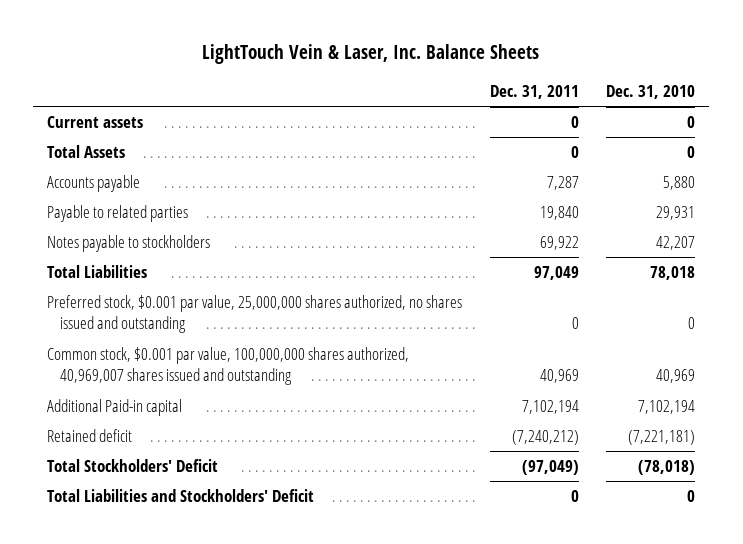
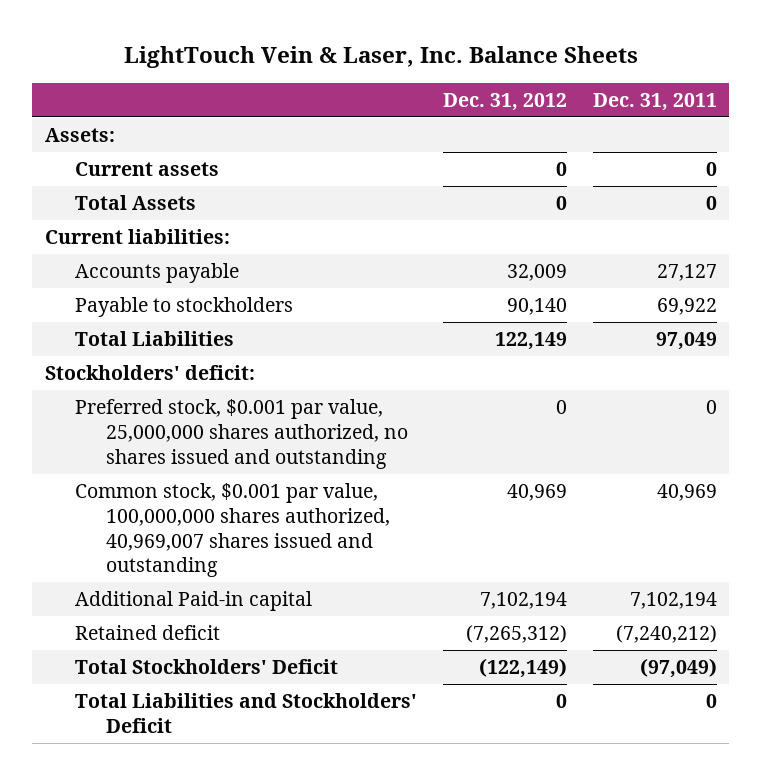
- | Dec. 31, 2011 | Dec. 31, 2010
+ | Dec. 31, 2012 | Dec. 31, 2011
+ Assets:
- Accounts payable | 7,287 | 5,880
- Payable to related parties | 19,840 | 29,931
- Notes payable to stockholders | 69,922 | 42,207
+ Current liabilities:
+ Accounts payable | 32,009 | 27,127
+ Payable to stockholders | 90,140 | 69,922
+ Stockholders' deficit:

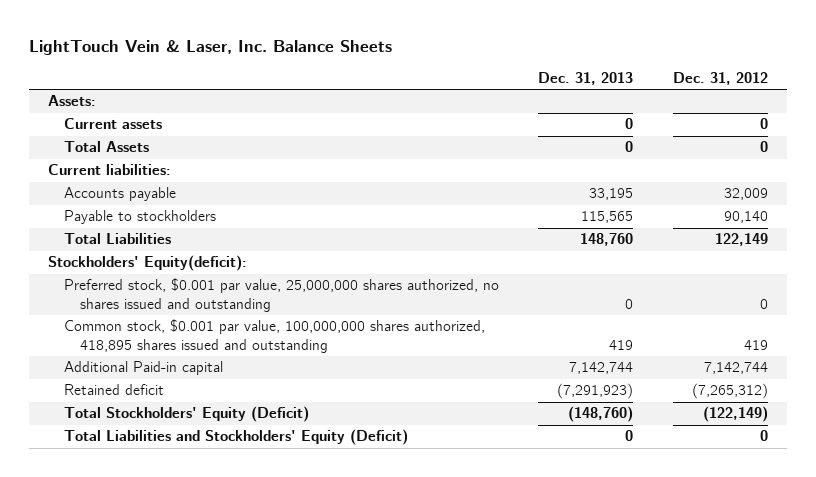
- | Dec. 31, 2012 | Dec. 31, 2011
+ | Dec. 31, 2013 | Dec. 31, 2012
- Stockholders' deficit:
+ Stockholders' Equity(deficit):
- Common stock, $0.001 par value, 100,000,000 shares authorized, 40,969,007 shares issued and outstanding | 40,969 | 40,969
- Additional Paid-in capital | 7,102,194 | 7,102,194
+ Common stock, $0.001 par value, 100,000,000 shares authorized, 418,895 shares issued and outstanding | 419 | 419
+ Additional Paid-in capital | 7,142,744 | 7,142,744
- Total Stockholders' Deficit | (122,149) | (97,049)
- Total Liabilities and Stockholders' Deficit | 0 | 0
+ Total Stockholders' Equity (Deficit) | (148,760) | (122,149)
+ Total Liabilities and Stockholders' Equity (Deficit) | 0 | 0

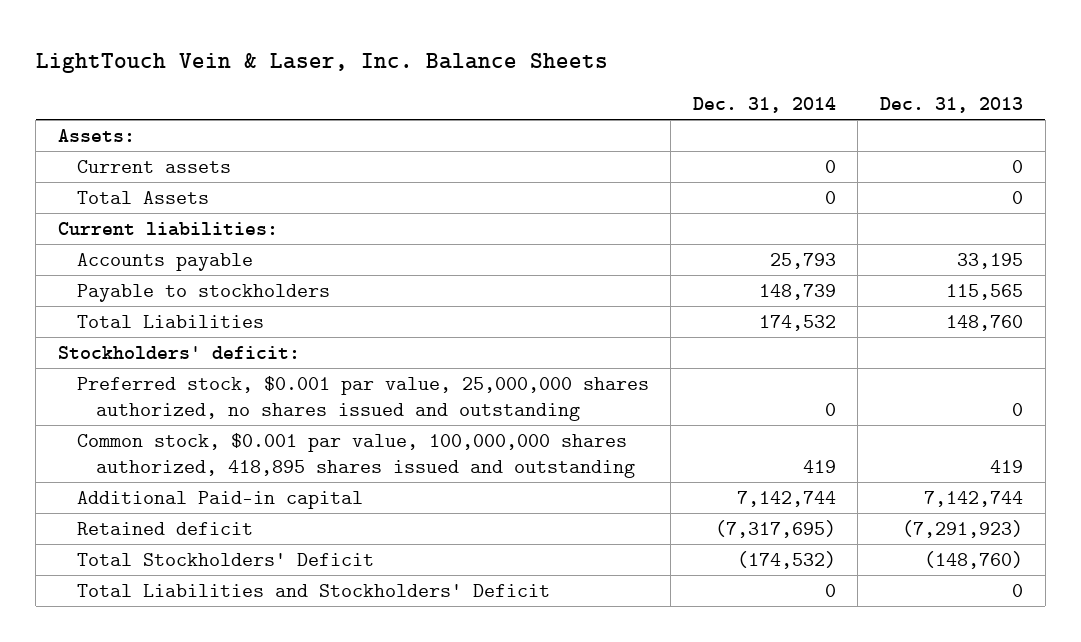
- | Dec. 31, 2013 | Dec. 31, 2012
+ | Dec. 31, 2014 | Dec. 31, 2013
- Stockholders' Equity(deficit):
+ Stockholders' deficit:
- Total Stockholders' Equity (Deficit) | (148,760) | (122,149)
- Total Liabilities and Stockholders' Equity (Deficit) | 0 | 0
+ Total Stockholders' Deficit | (174,532) | (148,760)
+ Total Liabilities and Stockholders' Deficit | 0 | 0

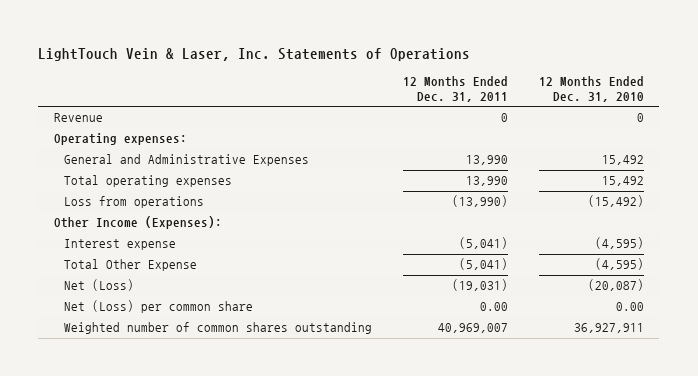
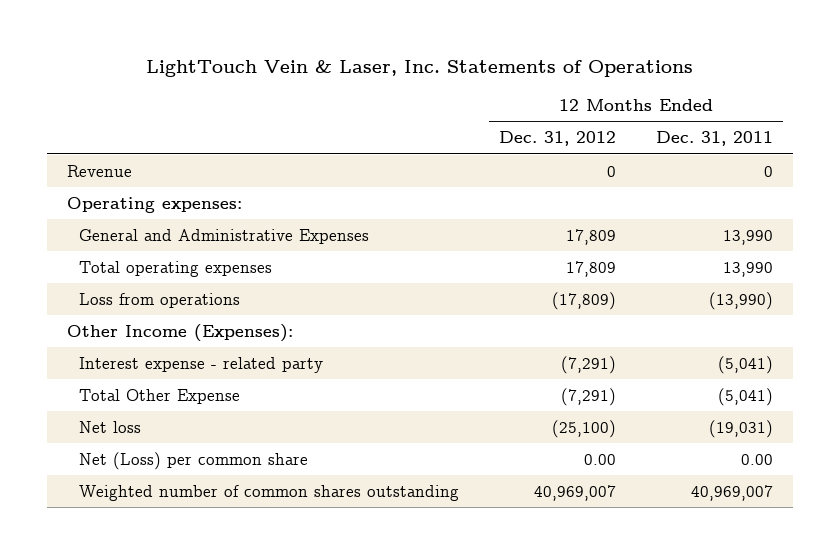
- | 12 Months Ended Dec. 31, 2011 | 12 Months Ended Dec. 31, 2010
+ | 12 Months Ended Dec. 31, 2012 | 12 Months Ended Dec. 31, 2011
- Interest expense | (5,041) | (4,595)
+ Interest expense - related party | (7,291) | (5,041)
- Net (Loss) | (19,031) | (20,087)
+ Net loss | (25,100) | (19,031)

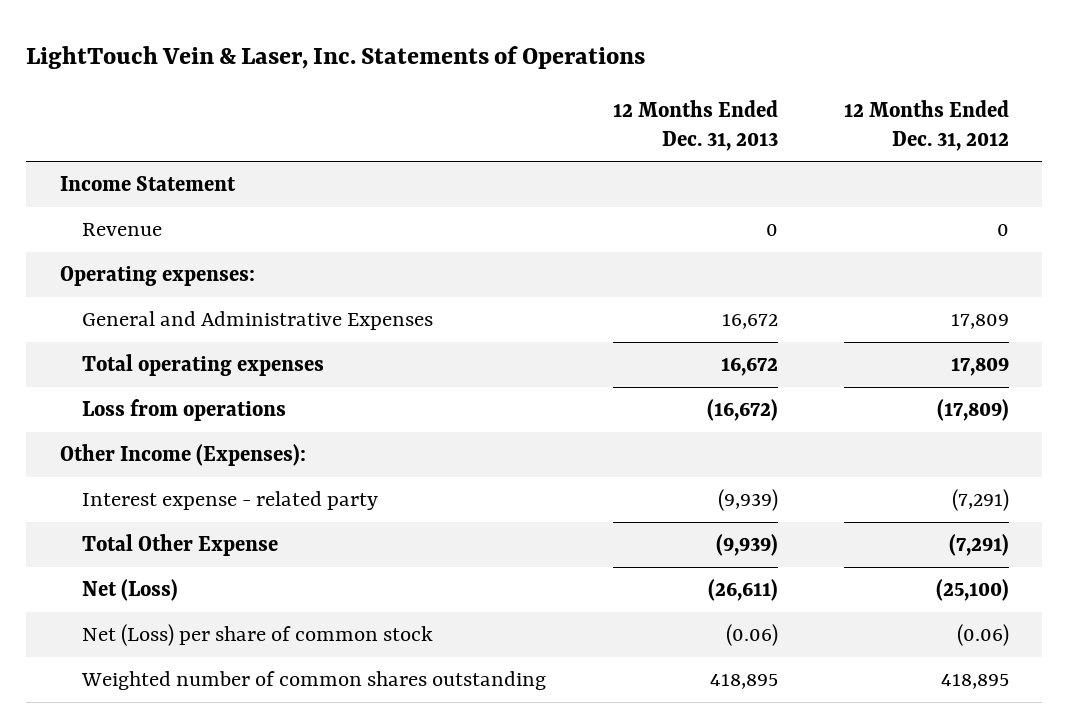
- | 12 Months Ended Dec. 31, 2012 | 12 Months Ended Dec. 31, 2011
+ | 12 Months Ended Dec. 31, 2013 | 12 Months Ended Dec. 31, 2012
+ Income Statement
- Net loss | (25,100) | (19,031)
- Net (Loss) per common share | 0.00 | 0.00
- Weighted number of common shares outstanding | 40,969,007 | 40,969,007
+ Net (Loss) | (26,611) | (25,100)
+ Net (Loss) per share of common stock | (0.06) | (0.06)
+ Weighted number of common shares outstanding | 418,895 | 418,895

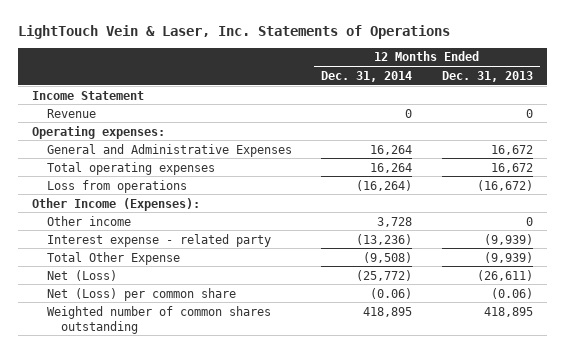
- | 12 Months Ended Dec. 31, 2013 | 12 Months Ended Dec. 31, 2012
+ | 12 Months Ended Dec. 31, 2014 | 12 Months Ended Dec. 31, 2013
+ Other income | 3,728 | 0
- Net (Loss) per share of common stock | (0.06) | (0.06)
+ Net (Loss) per common share | (0.06) | (0.06)

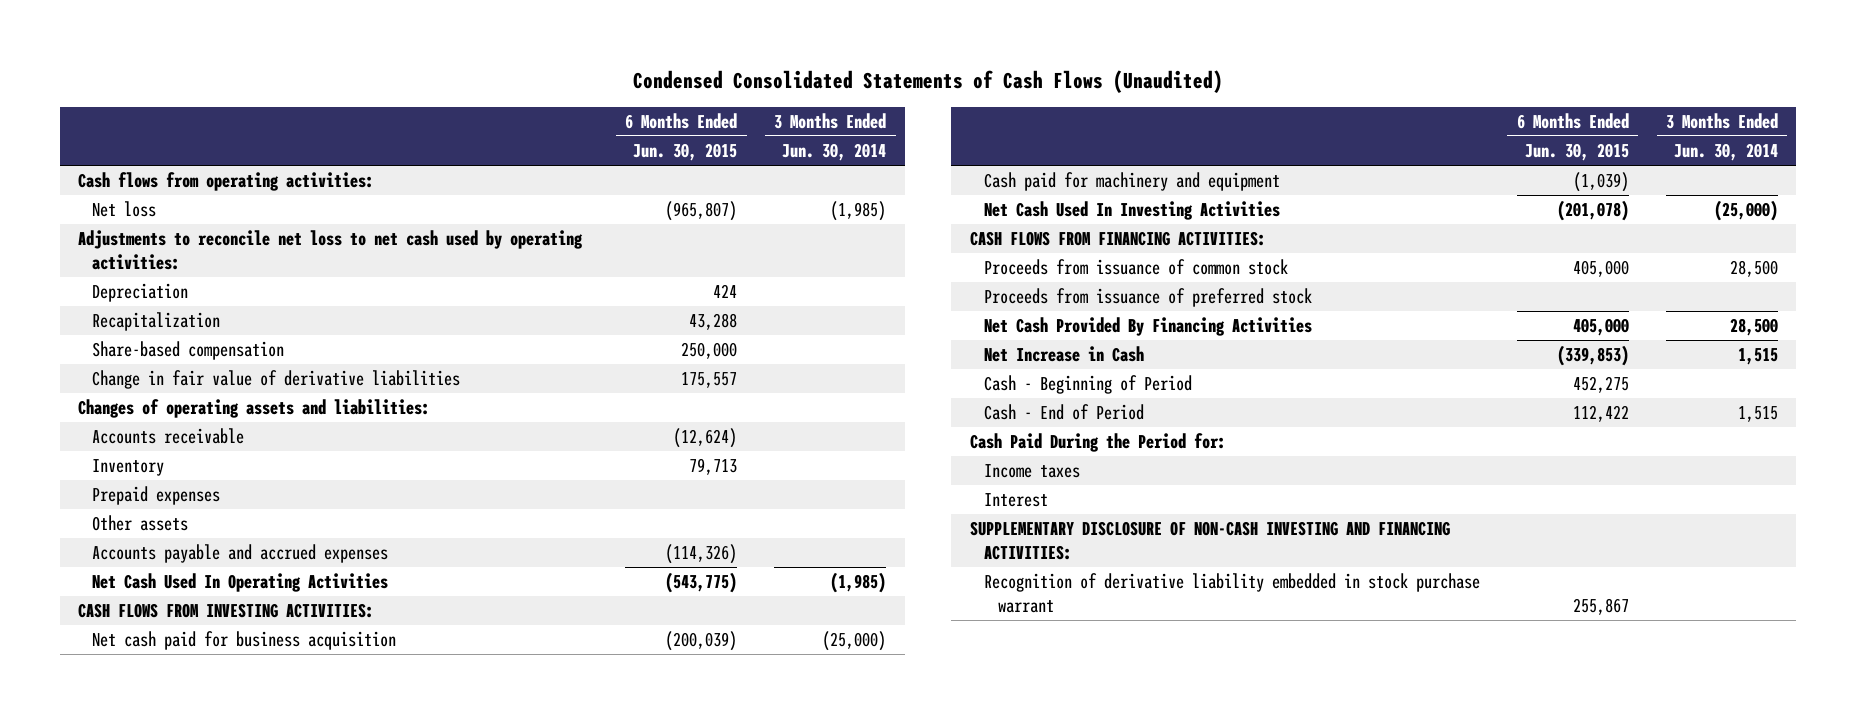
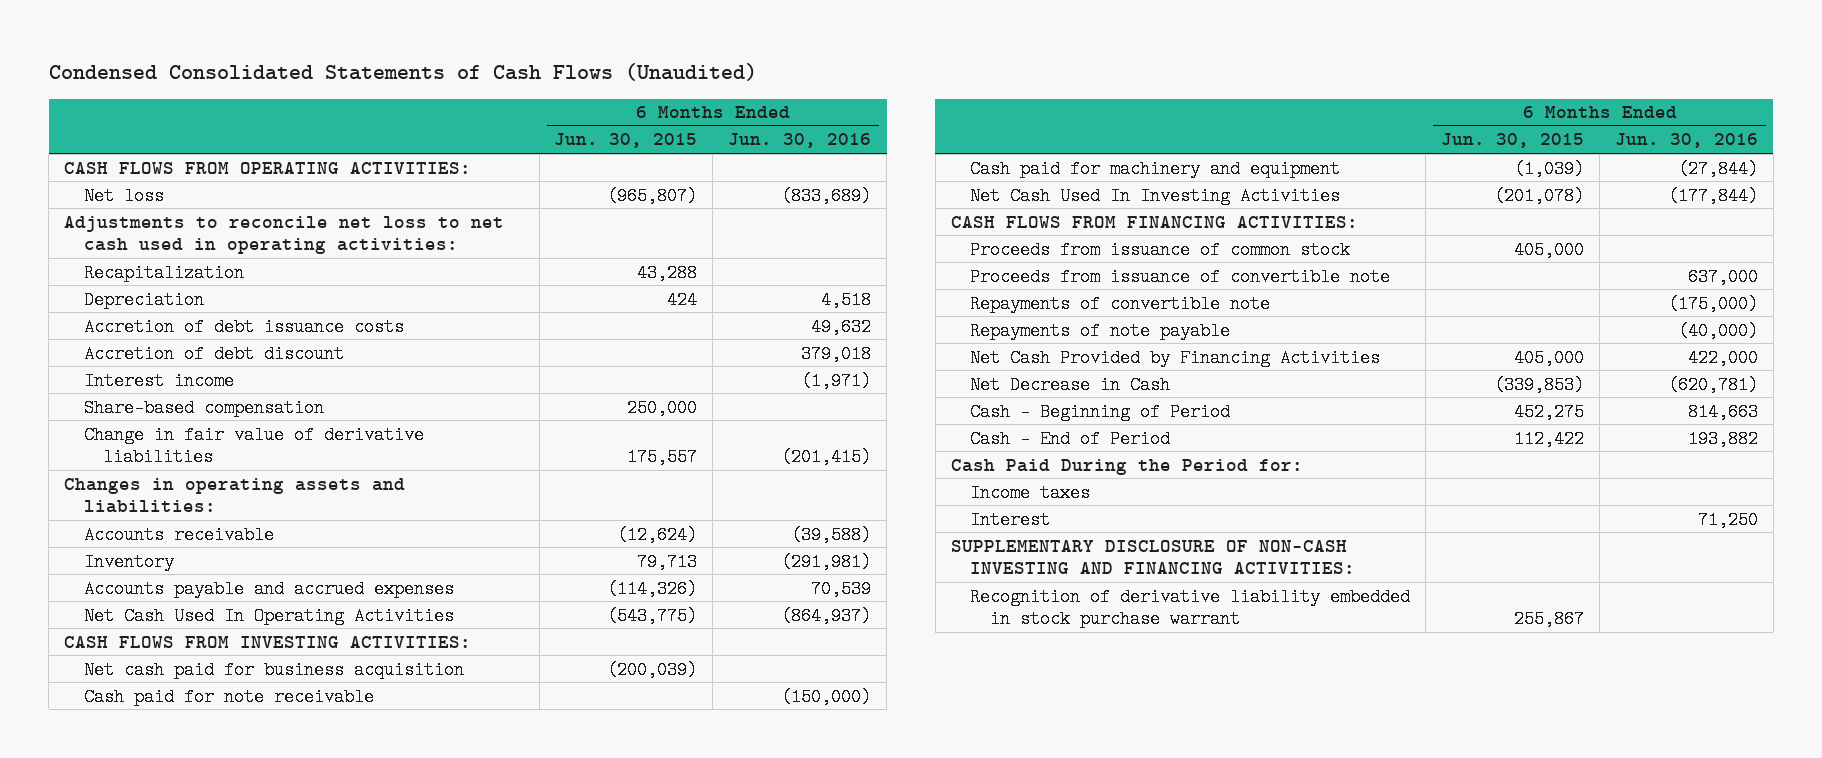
- | 6 Months Ended Jun. 30, 2015 | 3 Months Ended Jun. 30, 2014
+ | 6 Months Ended Jun. 30, 2015 | 6 Months Ended Jun. 30, 2016
- Cash flows from operating activities:
+ CASH FLOWS FROM OPERATING ACTIVITIES:
- Adjustments to reconcile net loss to net cash used by operating activities:
+ Adjustments to reconcile net loss to net cash used in operating activities:
moved down: Depreciation | 424 | 4,518
+ Accretion of debt issuance costs | | 49,632
+ Accretion of debt discount | | 379,018
+ Interest income | | (1,971)
- Changes of operating assets and liabilities:
+ Changes in operating assets and liabilities:
- Prepaid expenses
- Other assets
+ Cash paid for note receivable | | (150,000)
- Proceeds from issuance of preferred stock
- Net Cash Provided By Financing Activities | 405,000 | 28,500
- Net Increase in Cash | (339,853) | 1,515
+ Proceeds from issuance of convertible note | | 637,000
+ Repayments of convertible note | | (175,000)
+ Repayments of note payable | | (40,000)
+ Net Cash Provided by Financing Activities | 405,000 | 422,000
+ Net Decrease in Cash | (339,853) | (620,781)

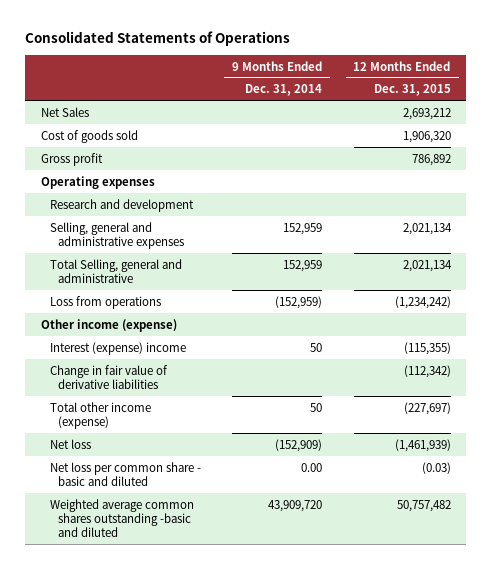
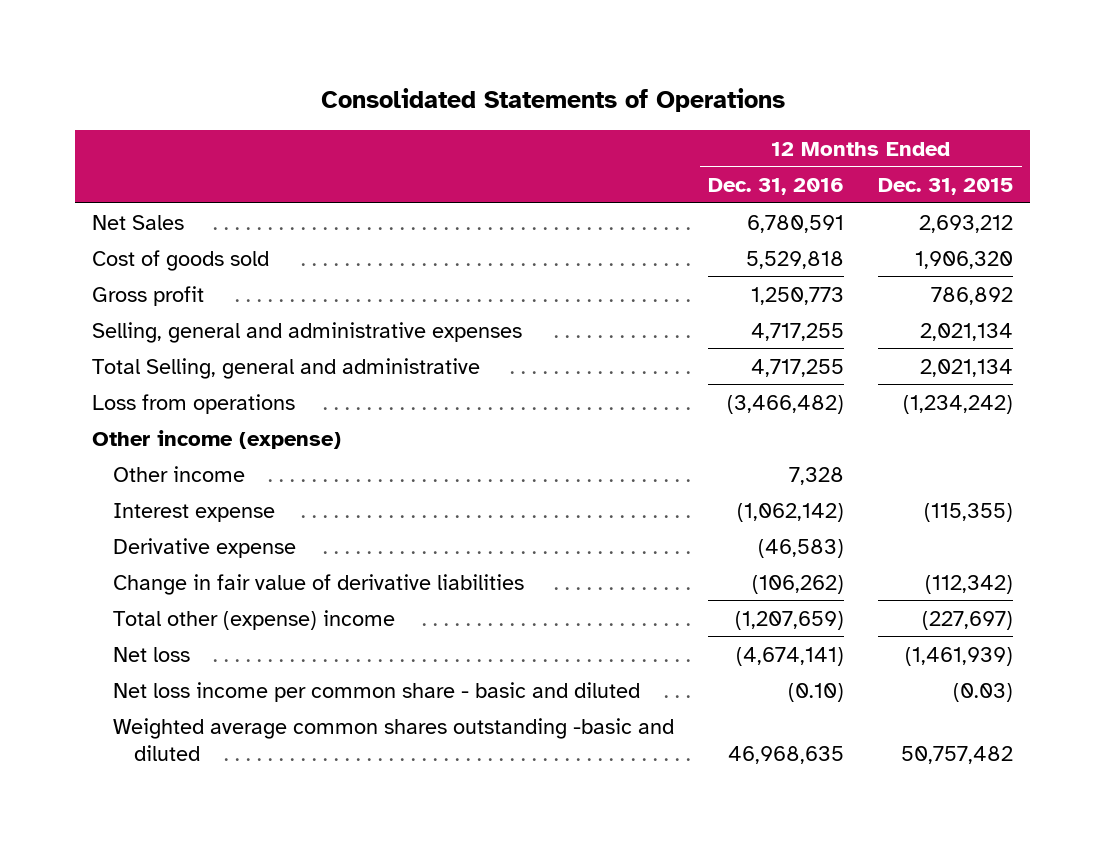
- | 9 Months Ended Dec. 31, 2014 | 12 Months Ended Dec. 31, 2015
+ | 12 Months Ended Dec. 31, 2016 | 12 Months Ended Dec. 31, 2015
- Operating expenses
- Research and development
- Interest (expense) income | 50 | (115,355)
+ Other income | 7,328 |
+ Interest expense | (1,062,142) | (115,355)
+ Derivative expense | (46,583) |
- Total other income (expense) | 50 | (227,697)
+ Total other (expense) income | (1,207,659) | (227,697)
- Net loss per common share - basic and diluted | 0.00 | (0.03)
+ Net loss income per common share - basic and diluted | (0.10) | (0.03)

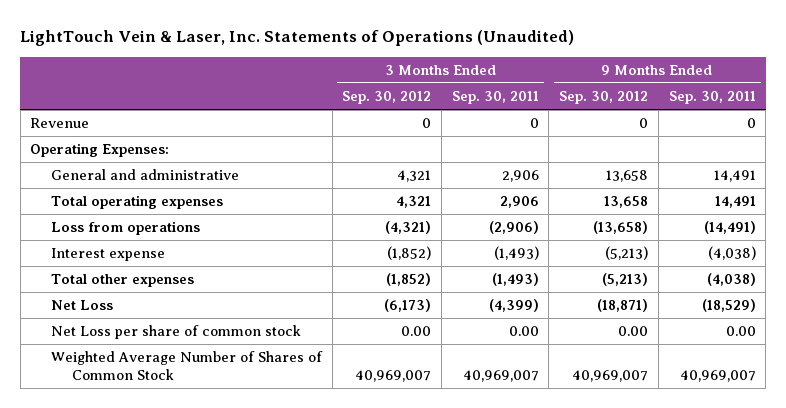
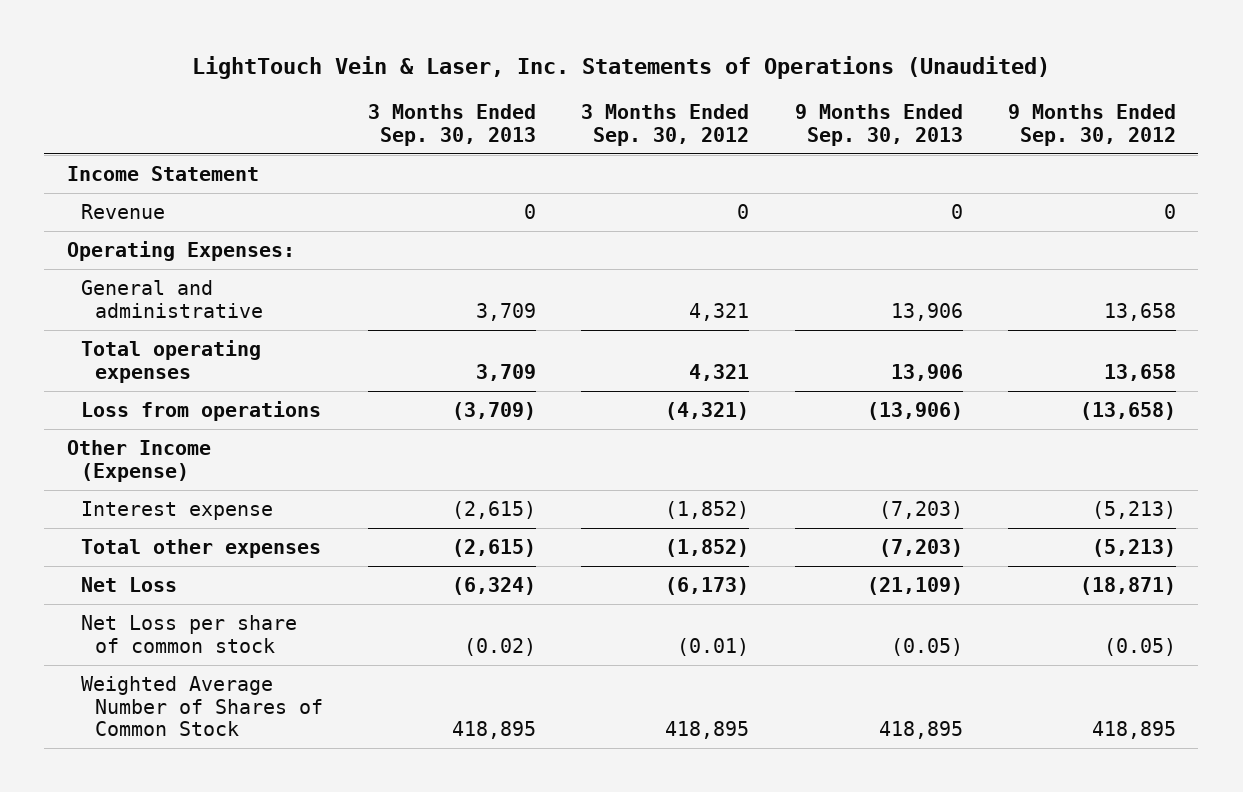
- | 3 Months Ended Sep. 30, 2012 | 3 Months Ended Sep. 30, 2011 | 9 Months Ended Sep. 30, 2012 | 9 Months Ended Sep. 30, 2011
+ | 3 Months Ended Sep. 30, 2013 | 3 Months Ended Sep. 30, 2012 | 9 Months Ended Sep. 30, 2013 | 9 Months Ended Sep. 30, 2012
+ Income Statement
+ Other Income (Expense)
- Net Loss per share of common stock | 0.00 | 0.00 | 0.00 | 0.00
- Weighted Average Number of Shares of Common Stock | 40,969,007 | 40,969,007 | 40,969,007 | 40,969,007
+ Net Loss per share of common stock | (0.02) | (0.01) | (0.05) | (0.05)
+ Weighted Average Number of Shares of Common Stock | 418,895 | 418,895 | 418,895 | 418,895

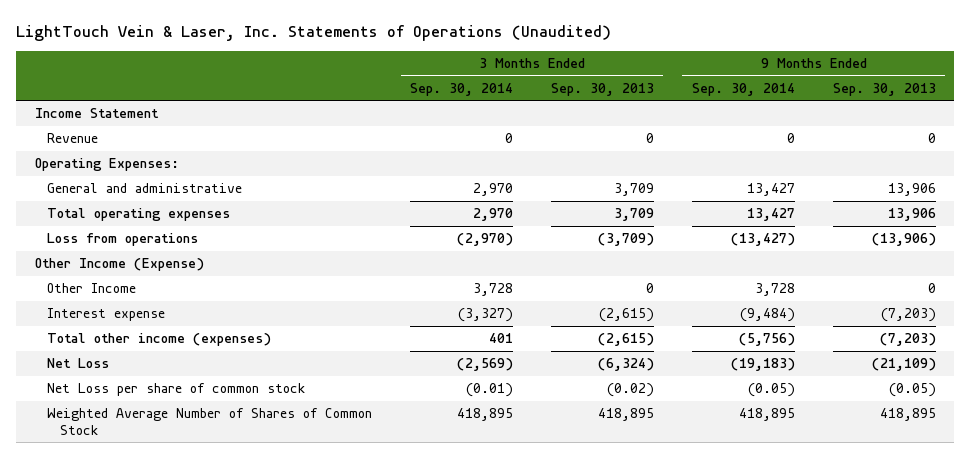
- | 3 Months Ended Sep. 30, 2013 | 3 Months Ended Sep. 30, 2012 | 9 Months Ended Sep. 30, 2013 | 9 Months Ended Sep. 30, 2012
+ | 3 Months Ended Sep. 30, 2014 | 3 Months Ended Sep. 30, 2013 | 9 Months Ended Sep. 30, 2014 | 9 Months Ended Sep. 30, 2013
+ Other Income | 3,728 | 0 | 3,728 | 0
- Total other expenses | (2,615) | (1,852) | (7,203) | (5,213)
+ Total other income (expenses) | 401 | (2,615) | (5,756) | (7,203)

